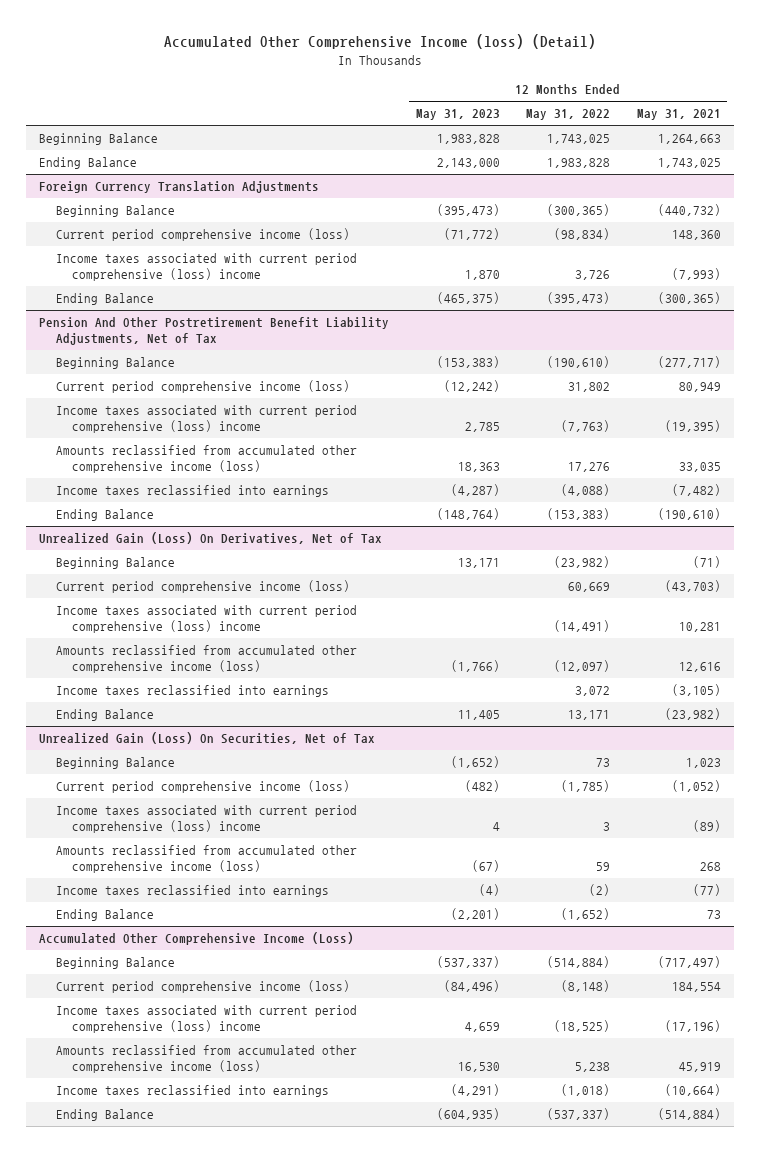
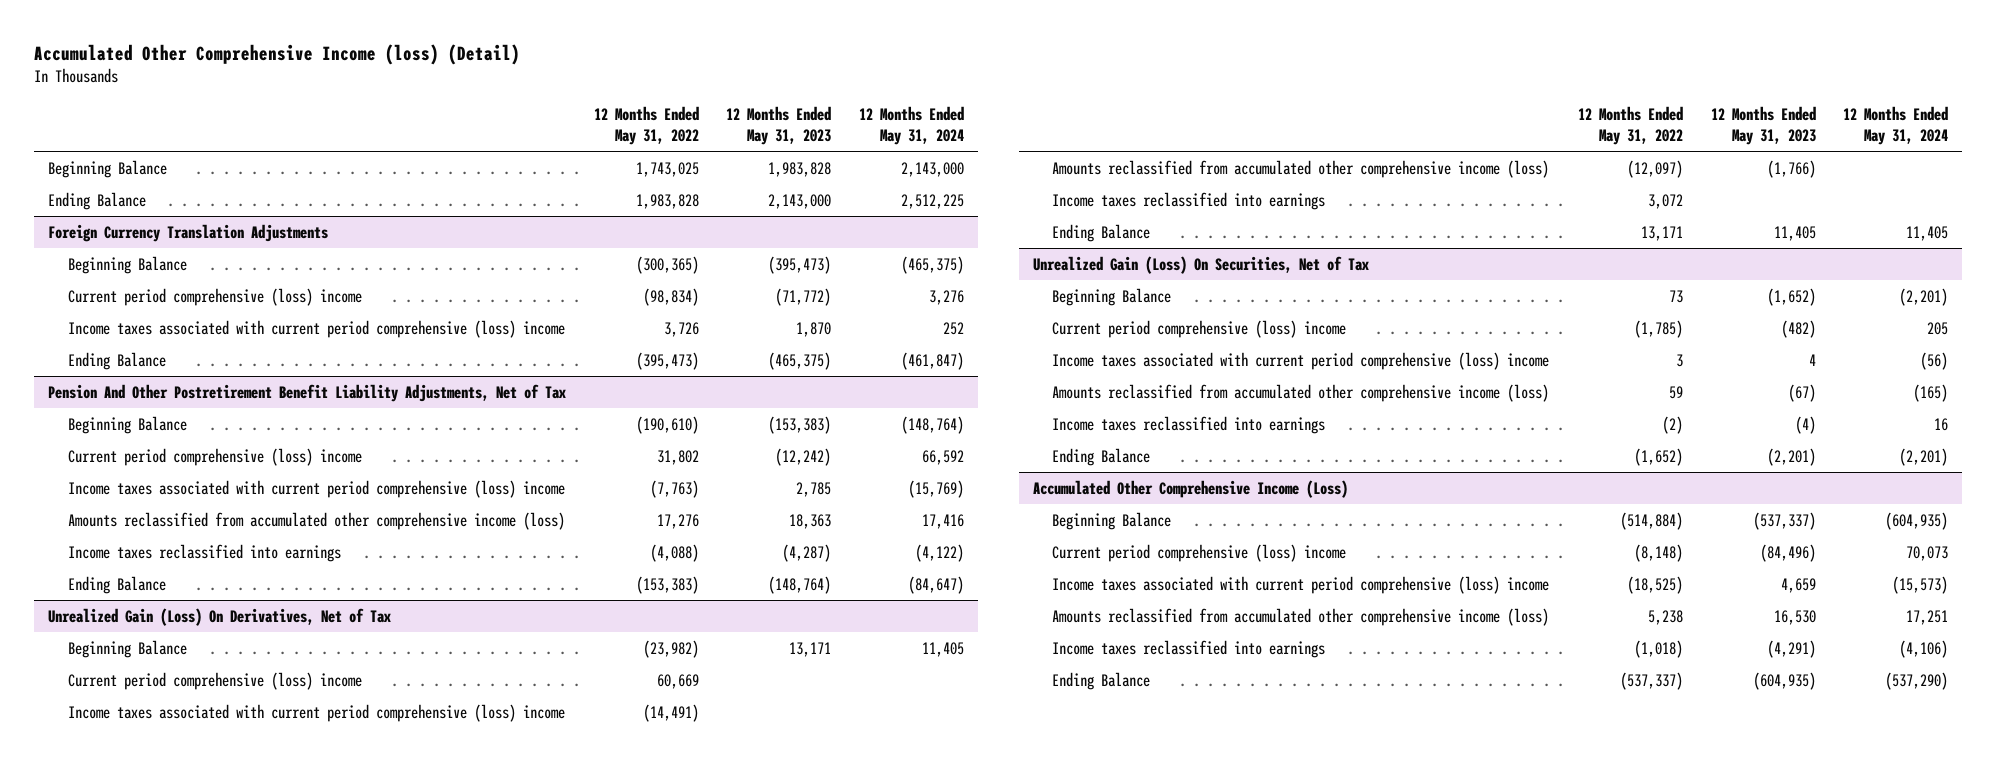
- | 12 Months Ended May 31, 2023 | 12 Months Ended May 31, 2022 | 12 Months Ended May 31, 2021
+ | 12 Months Ended May 31, 2022 | 12 Months Ended May 31, 2023 | 12 Months Ended May 31, 2024
@ Foreign Currency Translation Adjustments
- Current period comprehensive income (loss) | (71,772) | (98,834) | 148,360
+ Current period comprehensive (loss) income | (98,834) | (71,772) | 3,276
@ Pension And Other Postretirement Benefit Liability Adjustments, Net of Tax
- Current period comprehensive income (loss) | (12,242) | 31,802 | 80,949
+ Current period comprehensive (loss) income | 31,802 | (12,242) | 66,592
@ Unrealized Gain (Loss) On Derivatives, Net of Tax
- Current period comprehensive income (loss) | | 60,669 | (43,703)
+ Current period comprehensive (loss) income | 60,669 | |
@ Unrealized Gain (Loss) On Securities, Net of Tax
- Current period comprehensive income (loss) | (482) | (1,785) | (1,052)
+ Current period comprehensive (loss) income | (1,785) | (482) | 205
@ Accumulated Other Comprehensive Income (Loss)
- Current period comprehensive income (loss) | (84,496) | (8,148) | 184,554
+ Current period comprehensive (loss) income | (8,148) | (84,496) | 70,073

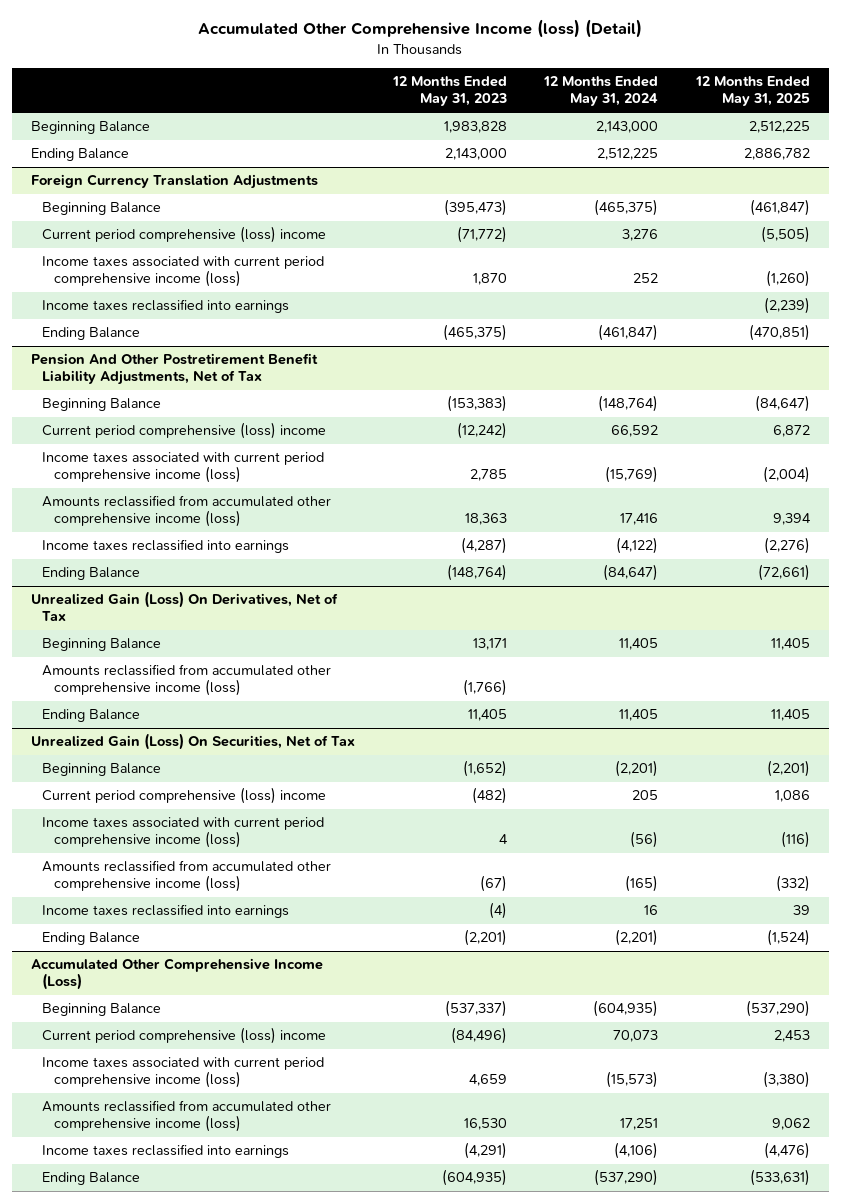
- | 12 Months Ended May 31, 2022 | 12 Months Ended May 31, 2023 | 12 Months Ended May 31, 2024
+ | 12 Months Ended May 31, 2023 | 12 Months Ended May 31, 2024 | 12 Months Ended May 31, 2025
@ Foreign Currency Translation Adjustments
- Income taxes associated with current period comprehensive (loss) income | 3,726 | 1,870 | 252
+ Income taxes associated with current period comprehensive income (loss) | 1,870 | 252 | (1,260)
+ Income taxes reclassified into earnings | | | (2,239)
@ Pension And Other Postretirement Benefit Liability Adjustments, Net of Tax
- Income taxes associated with current period comprehensive (loss) income | (7,763) | 2,785 | (15,769)
+ Income taxes associated with current period comprehensive income (loss) | 2,785 | (15,769) | (2,004)
@ Unrealized Gain (Loss) On Derivatives, Net of Tax
- Current period comprehensive (loss) income | 60,669 | |
- Income taxes associated with current period comprehensive (loss) income | (14,491) | |
- Income taxes reclassified into earnings | 3,072 | |
@ Unrealized Gain (Loss) On Securities, Net of Tax
- Income taxes associated with current period comprehensive (loss) income | 3 | 4 | (56)
+ Income taxes associated with current period comprehensive income (loss) | 4 | (56) | (116)
@ Accumulated Other Comprehensive Income (Loss)
- Income taxes associated with current period comprehensive (loss) income | (18,525) | 4,659 | (15,573)
+ Income taxes associated with current period comprehensive income (loss) | 4,659 | (15,573) | (3,380)

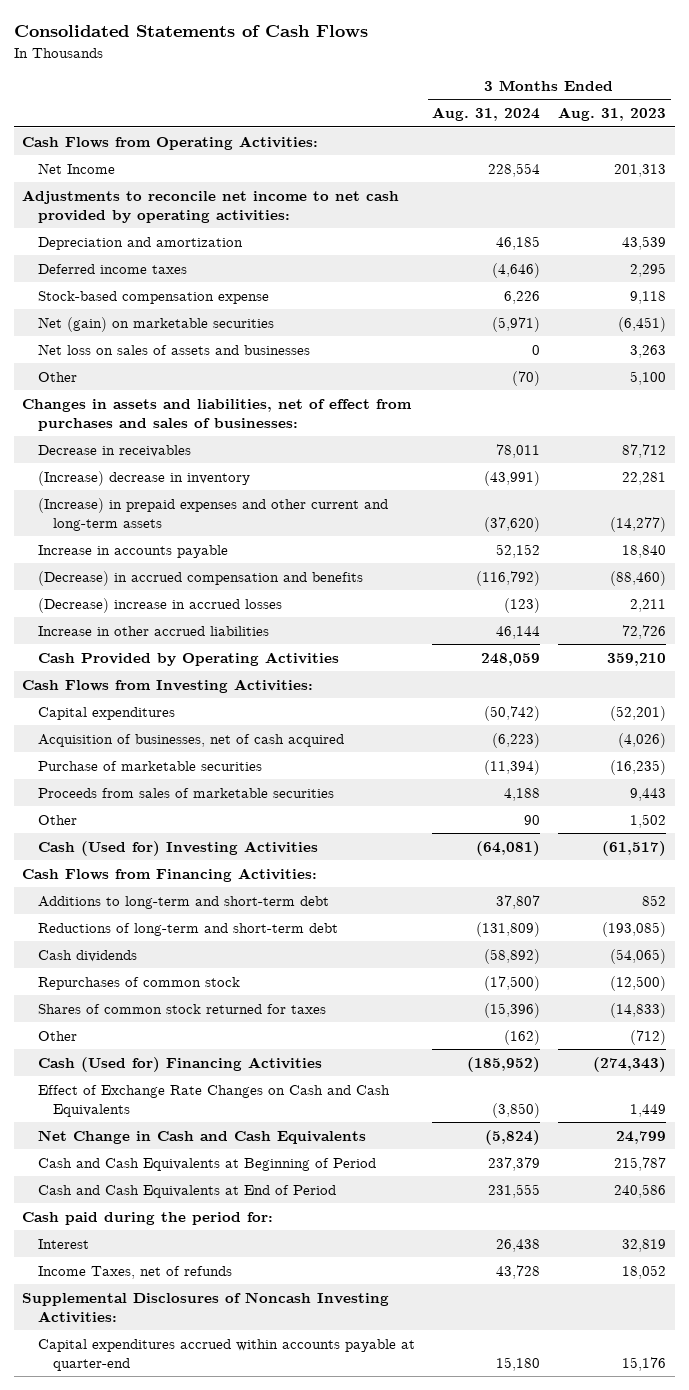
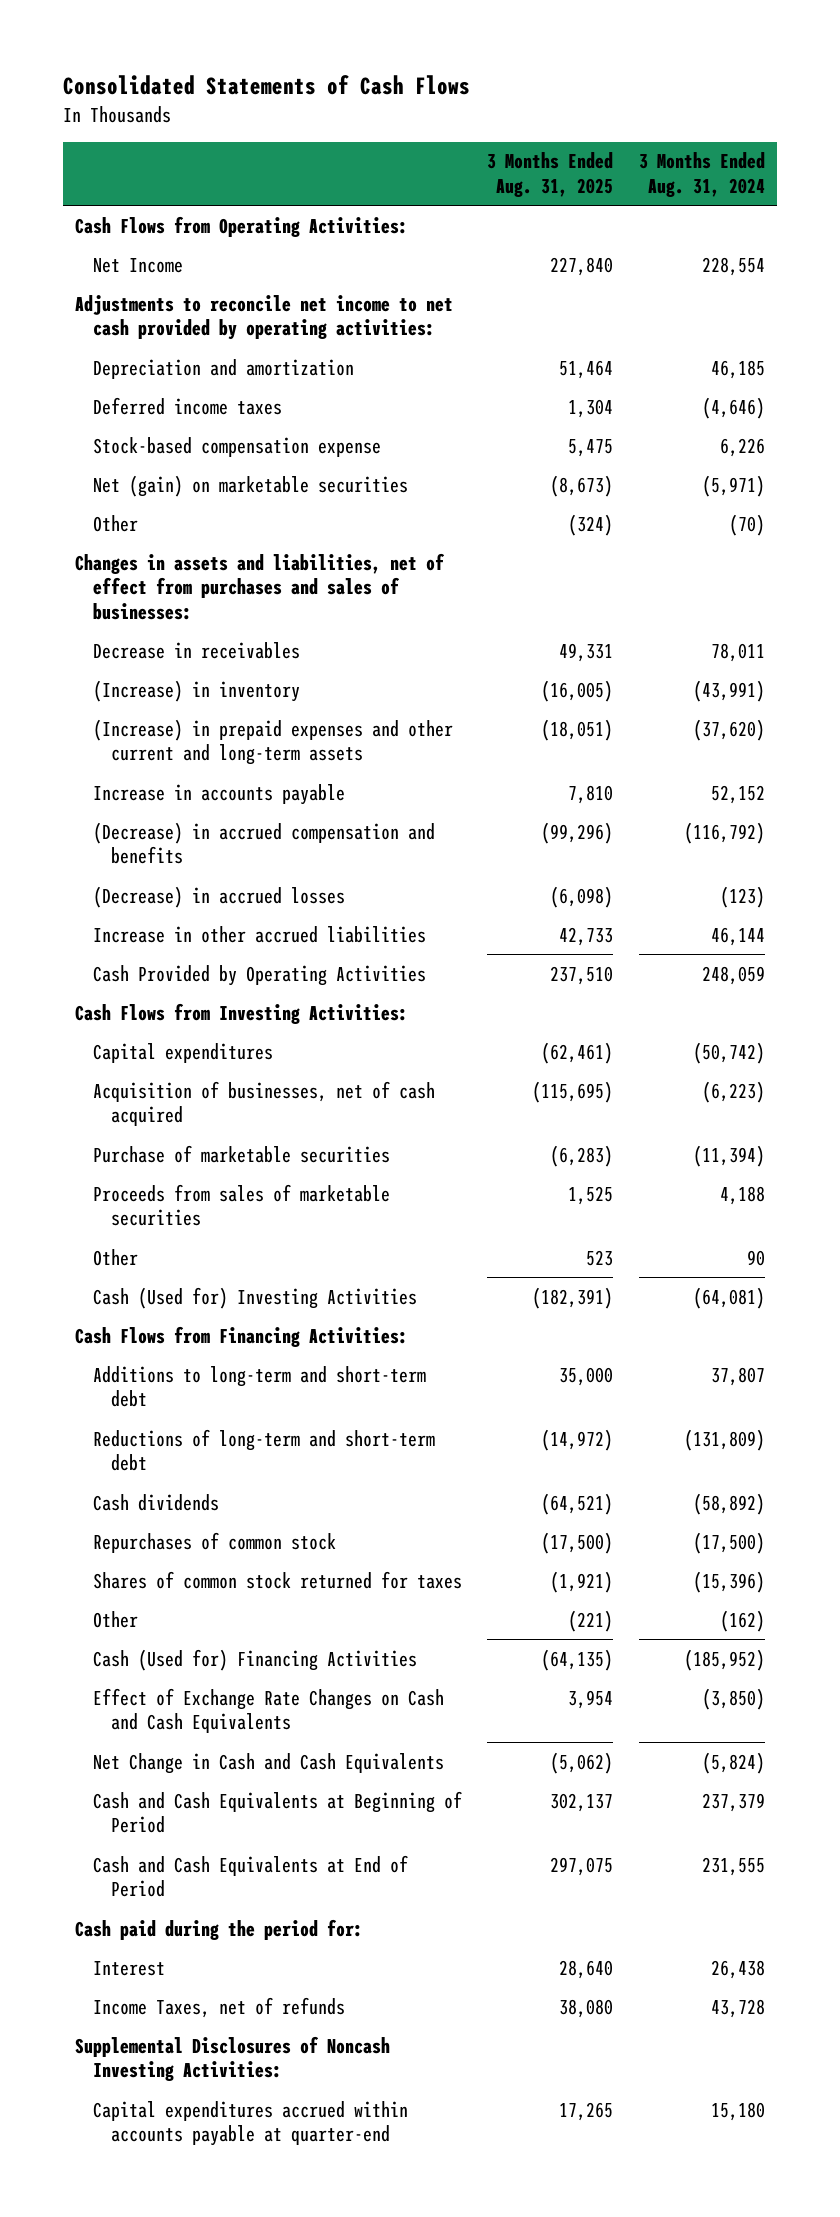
- | 3 Months Ended Aug. 31, 2024 | 3 Months Ended Aug. 31, 2023
+ | 3 Months Ended Aug. 31, 2025 | 3 Months Ended Aug. 31, 2024
- Net loss on sales of assets and businesses | 0 | 3,263
- (Increase) decrease in inventory | (43,991) | 22,281
+ (Increase) in inventory | (16,005) | (43,991)
- (Decrease) increase in accrued losses | (123) | 2,211
+ (Decrease) in accrued losses | (6,098) | (123)

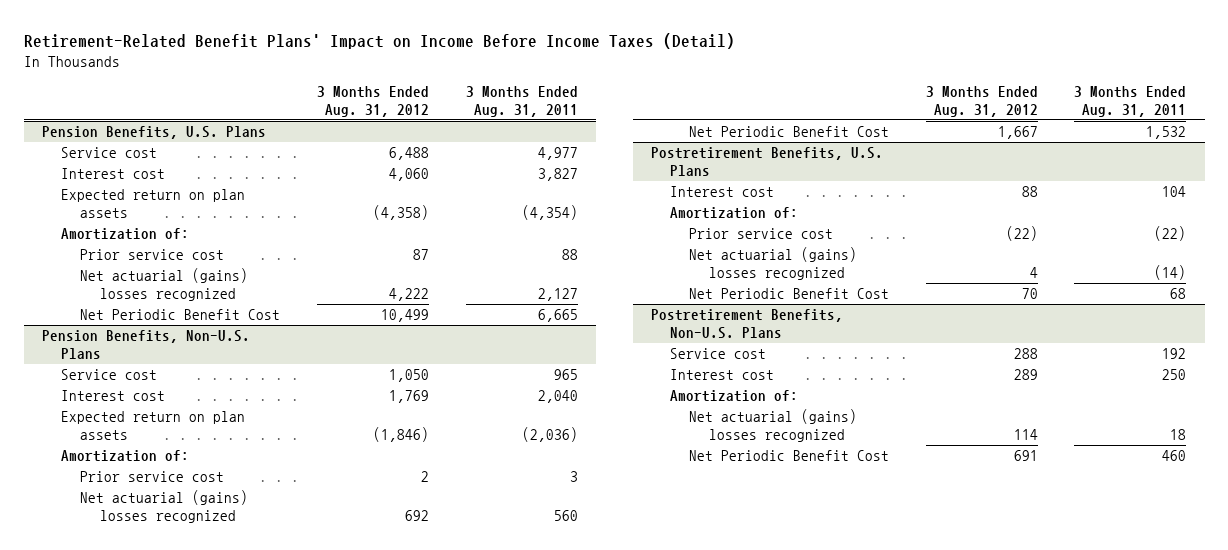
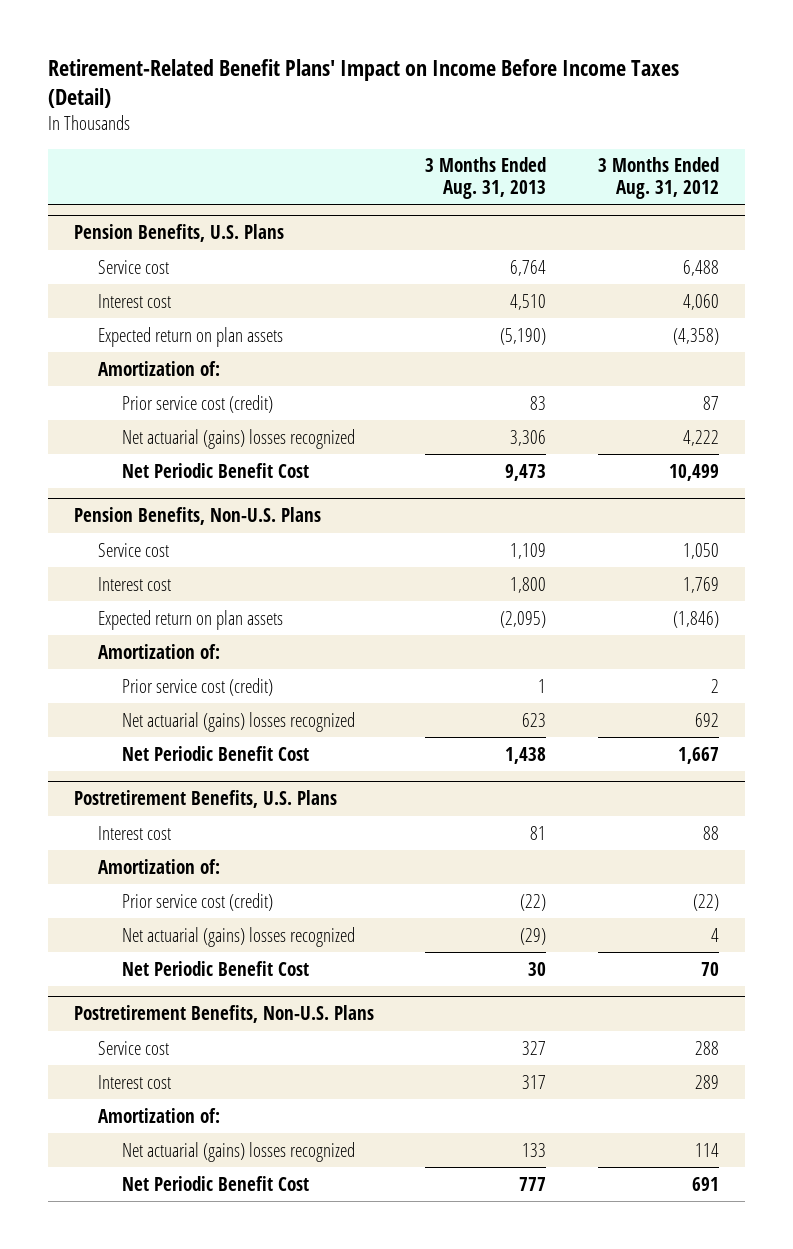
- | 3 Months Ended Aug. 31, 2012 | 3 Months Ended Aug. 31, 2011
+ | 3 Months Ended Aug. 31, 2013 | 3 Months Ended Aug. 31, 2012
@ Pension Benefits, U.S. Plans
- Prior service cost | 87 | 88
+ Prior service cost (credit) | 83 | 87
@ Pension Benefits, Non-U.S. Plans
- Prior service cost | 2 | 3
+ Prior service cost (credit) | 1 | 2
@ Postretirement Benefits, U.S. Plans
- Prior service cost | (22) | (22)
+ Prior service cost (credit) | (22) | (22)

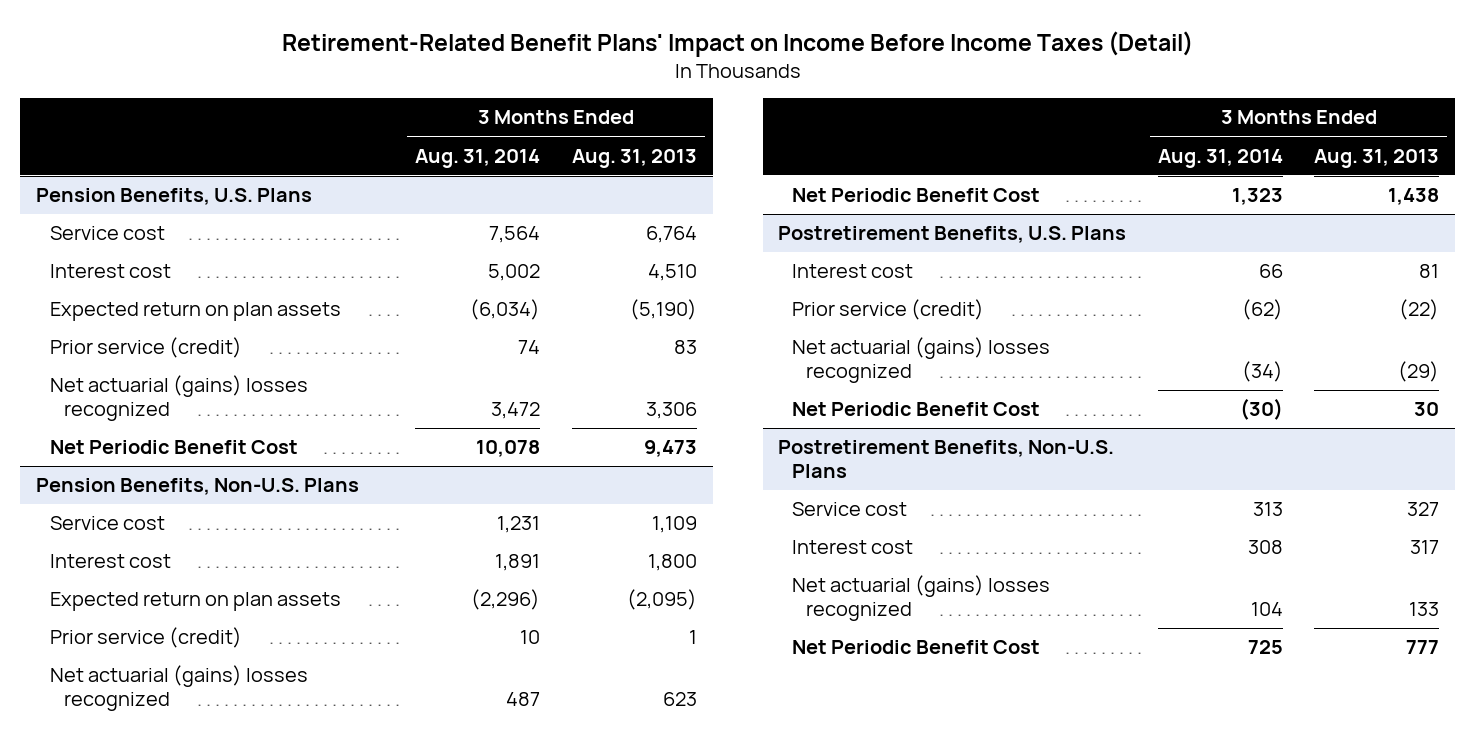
- | 3 Months Ended Aug. 31, 2013 | 3 Months Ended Aug. 31, 2012
+ | 3 Months Ended Aug. 31, 2014 | 3 Months Ended Aug. 31, 2013
@ Pension Benefits, U.S. Plans
- Amortization of:
- Prior service cost (credit) | 83 | 87
+ Prior service (credit) | 74 | 83
@ Pension Benefits, Non-U.S. Plans
- Amortization of:
- Prior service cost (credit) | 1 | 2
+ Prior service (credit) | 10 | 1
@ Postretirement Benefits, U.S. Plans
- Amortization of:
- Prior service cost (credit) | (22) | (22)
+ Prior service (credit) | (62) | (22)
@ Postretirement Benefits, Non-U.S. Plans
- Amortization of:

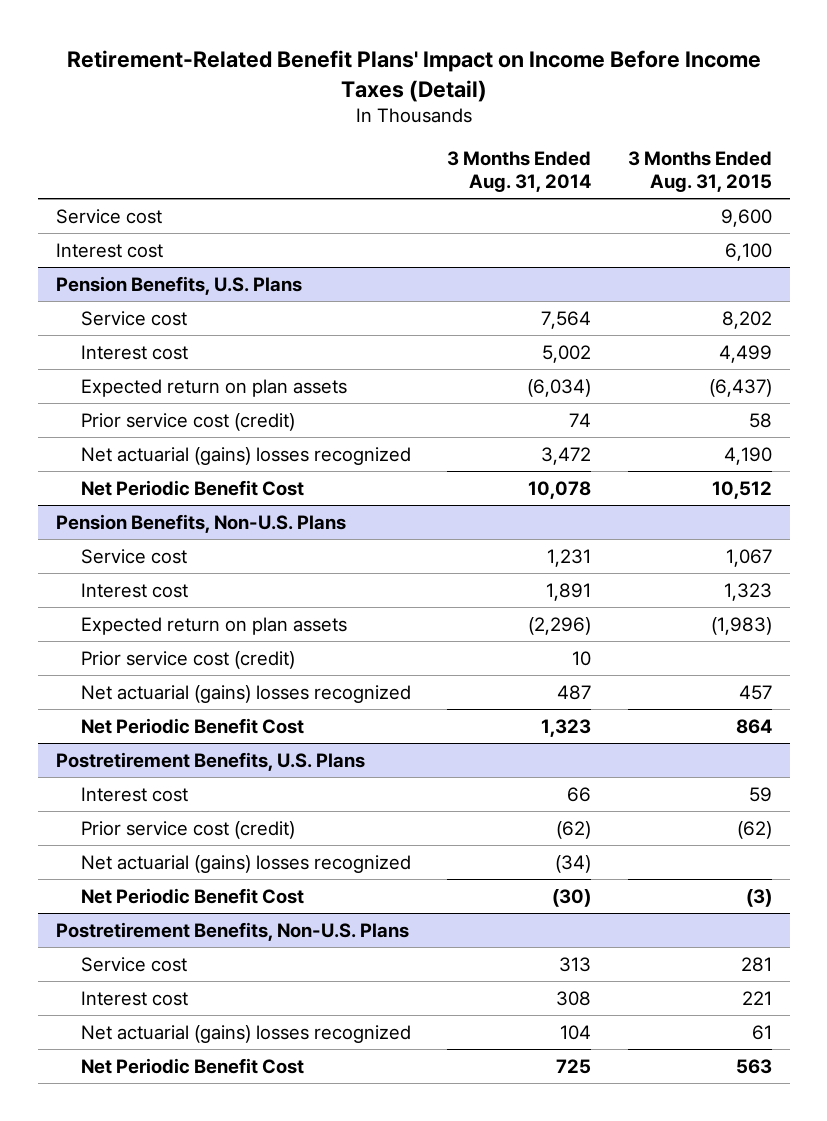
- | 3 Months Ended Aug. 31, 2014 | 3 Months Ended Aug. 31, 2013
+ | 3 Months Ended Aug. 31, 2014 | 3 Months Ended Aug. 31, 2015
+ Service cost | | 9,600
+ Interest cost | | 6,100
@ Pension Benefits, U.S. Plans
- Prior service (credit) | 74 | 83
+ Prior service cost (credit) | 74 | 58
@ Pension Benefits, Non-U.S. Plans
- Prior service (credit) | 10 | 1
+ Prior service cost (credit) | 10 |
@ Postretirement Benefits, U.S. Plans
- Prior service (credit) | (62) | (22)
+ Prior service cost (credit) | (62) | (62)

